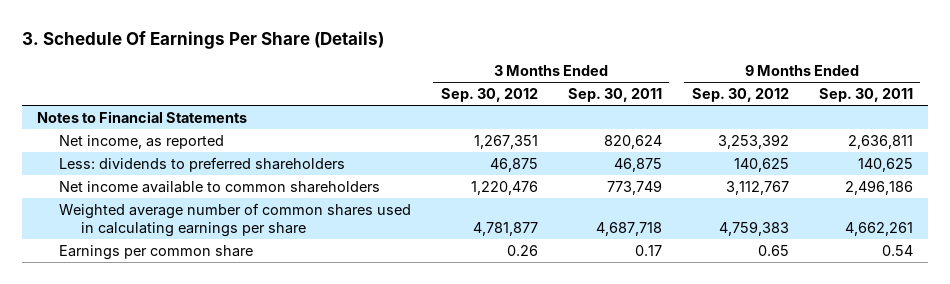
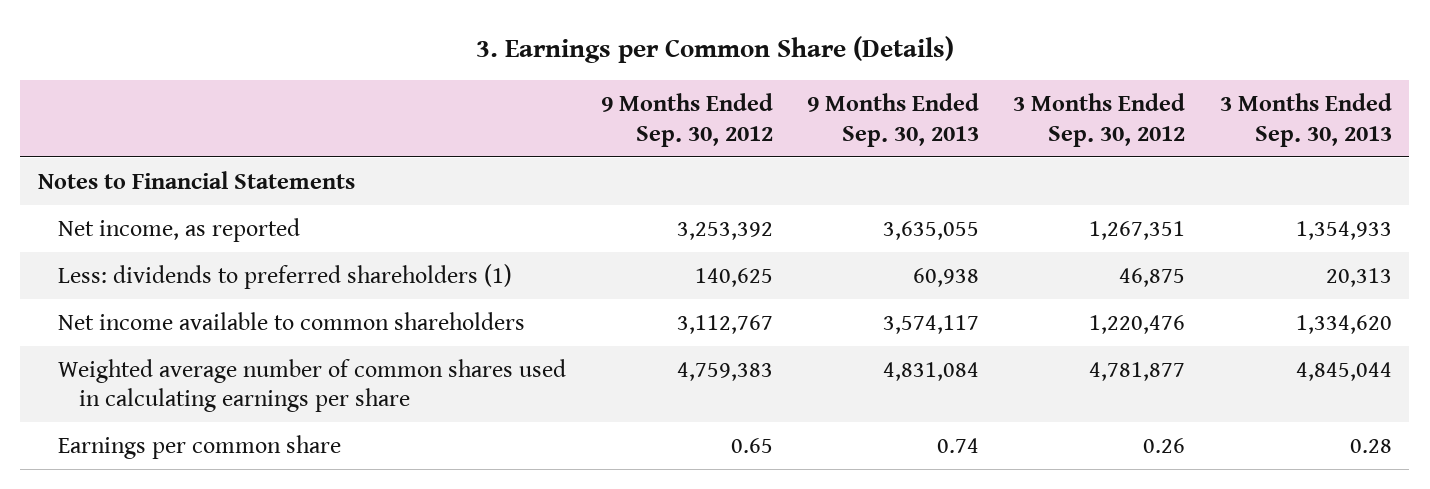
- 3. Schedule Of Earnings Per Share (Details)
+ 3. Earnings per Common Share (Details)
- | 3 Months Ended Sep. 30, 2012 | 3 Months Ended Sep. 30, 2011 | 9 Months Ended Sep. 30, 2012 | 9 Months Ended Sep. 30, 2011
+ | 9 Months Ended Sep. 30, 2012 | 9 Months Ended Sep. 30, 2013 | 3 Months Ended Sep. 30, 2012 | 3 Months Ended Sep. 30, 2013
- Less: dividends to preferred shareholders | 46,875 | 46,875 | 140,625 | 140,625
+ Less: dividends to preferred shareholders (1) | 140,625 | 60,938 | 46,875 | 20,313

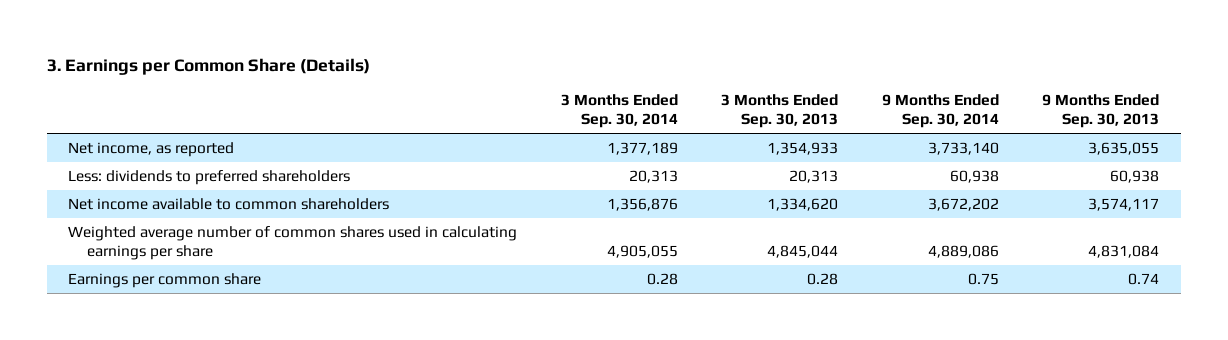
- | 9 Months Ended Sep. 30, 2012 | 9 Months Ended Sep. 30, 2013 | 3 Months Ended Sep. 30, 2012 | 3 Months Ended Sep. 30, 2013
+ | 3 Months Ended Sep. 30, 2014 | 3 Months Ended Sep. 30, 2013 | 9 Months Ended Sep. 30, 2014 | 9 Months Ended Sep. 30, 2013
- Notes to Financial Statements
- Less: dividends to preferred shareholders (1) | 140,625 | 60,938 | 46,875 | 20,313
+ Less: dividends to preferred shareholders | 20,313 | 20,313 | 60,938 | 60,938

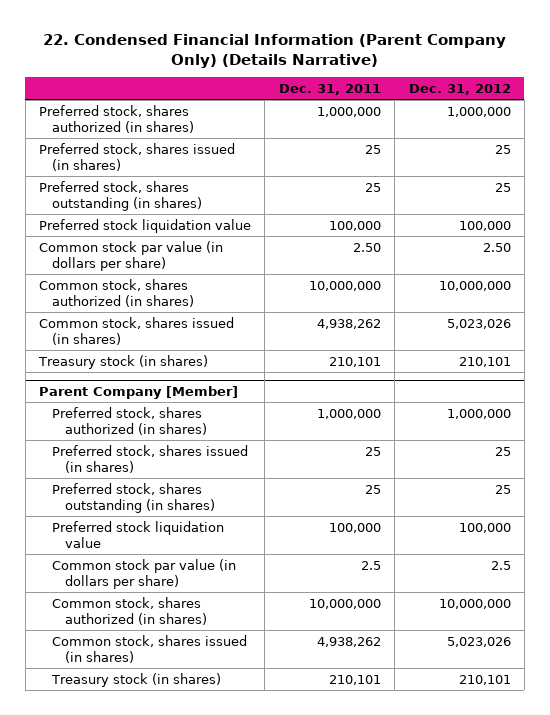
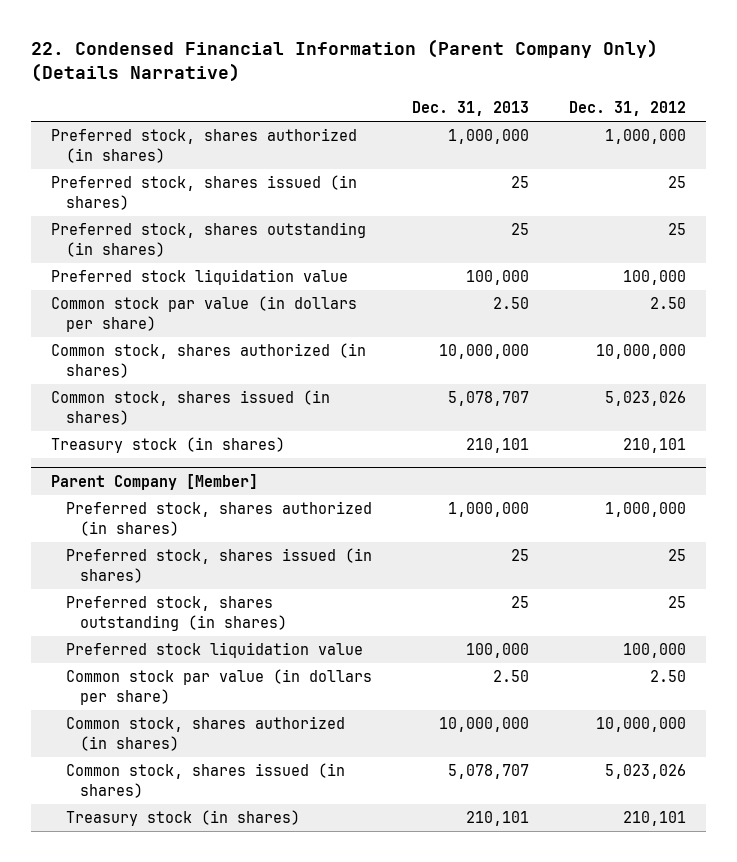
- | Dec. 31, 2011 | Dec. 31, 2012
+ | Dec. 31, 2013 | Dec. 31, 2012
@ Parent Company [Member]
- Common stock par value (in dollars per share) | 2.5 | 2.5
+ Common stock par value (in dollars per share) | 2.50 | 2.50

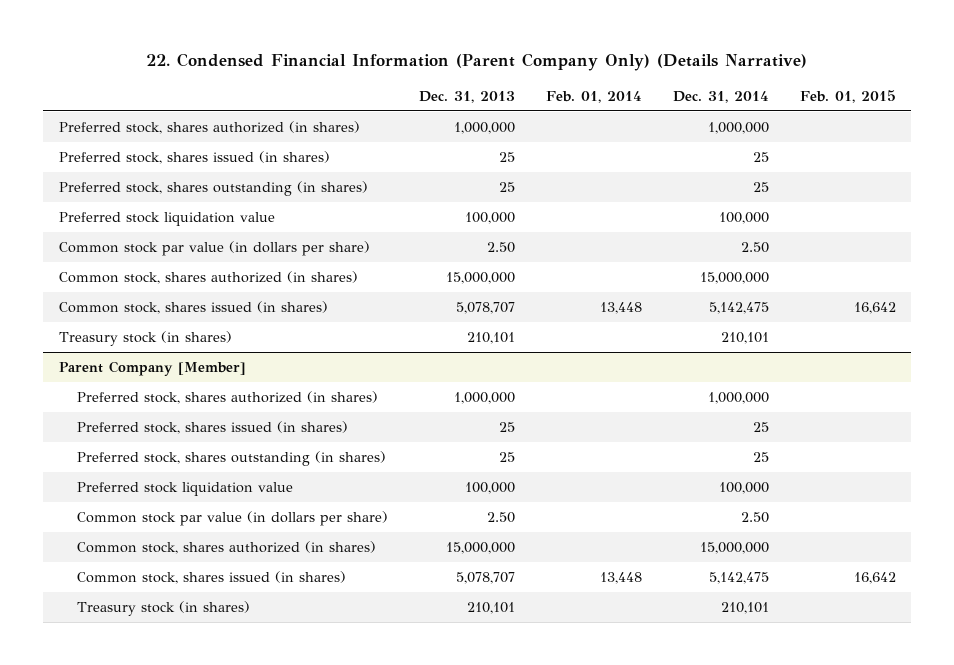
- | Dec. 31, 2013 | Dec. 31, 2012
+ | Dec. 31, 2013 | Feb. 01, 2014 | Dec. 31, 2014 | Feb. 01, 2015
- Common stock, shares authorized (in shares) | 10,000,000 | 10,000,000
+ Common stock, shares authorized (in shares) | 15,000,000 | | 15,000,000 |
@ Parent Company [Member]
- Common stock, shares authorized (in shares) | 10,000,000 | 10,000,000
+ Common stock, shares authorized (in shares) | 15,000,000 | | 15,000,000 |

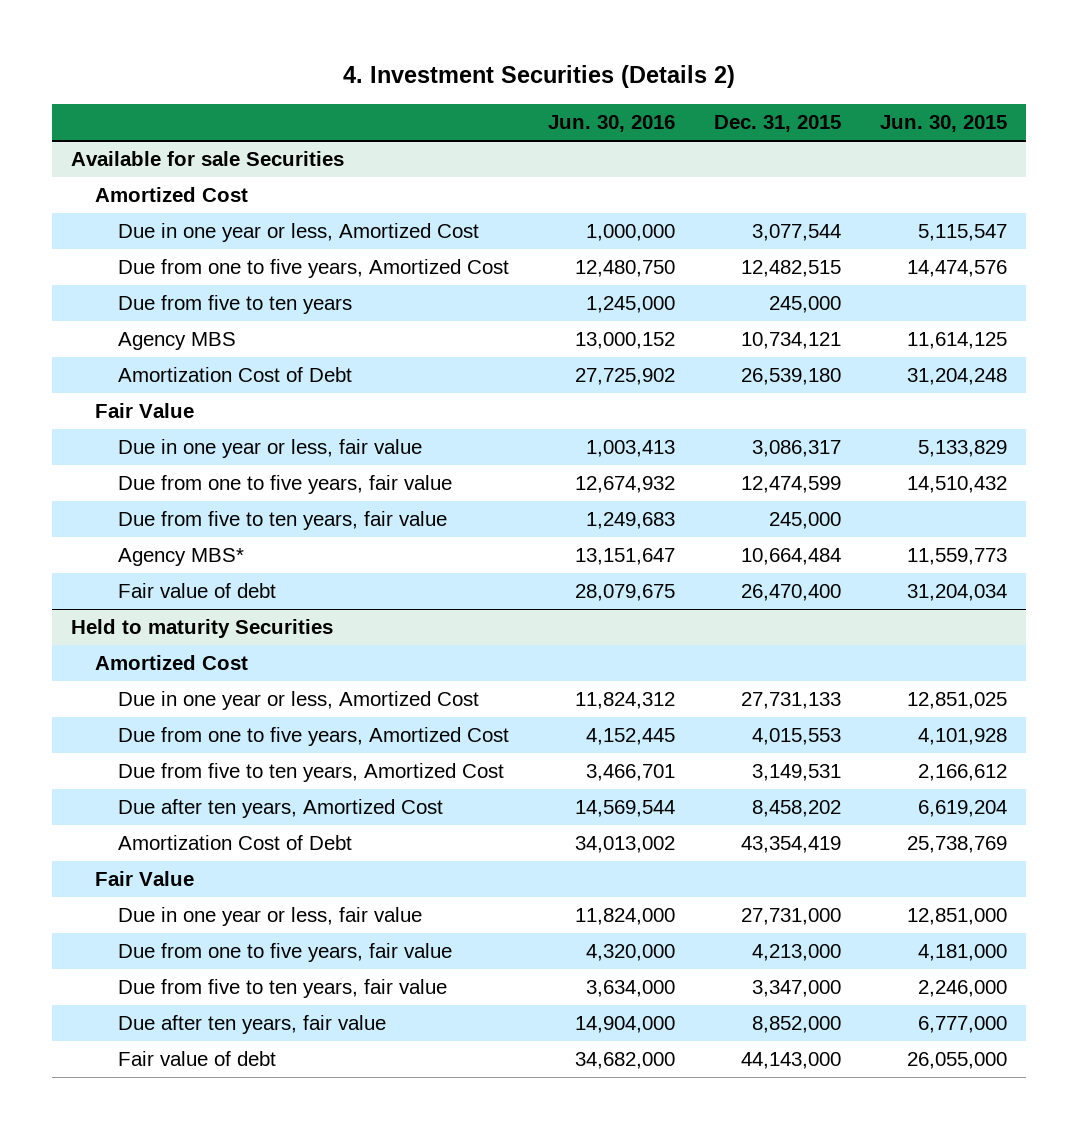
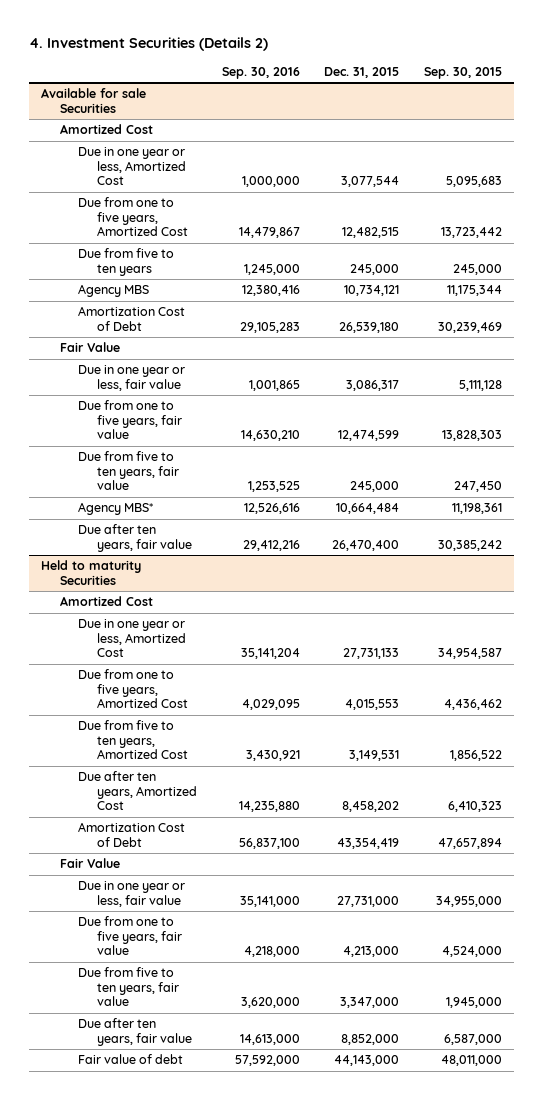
- | Jun. 30, 2016 | Dec. 31, 2015 | Jun. 30, 2015
+ | Sep. 30, 2016 | Dec. 31, 2015 | Sep. 30, 2015
@ Available for sale Securities
- Fair value of debt | 28,079,675 | 26,470,400 | 31,204,034
+ Due after ten years, fair value | 29,412,216 | 26,470,400 | 30,385,242

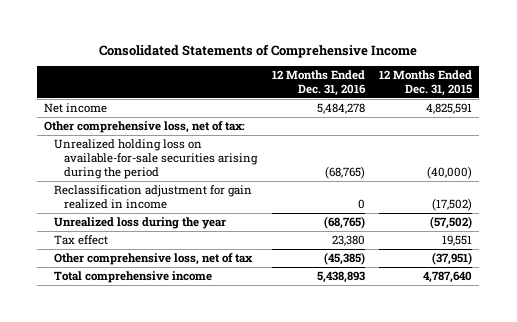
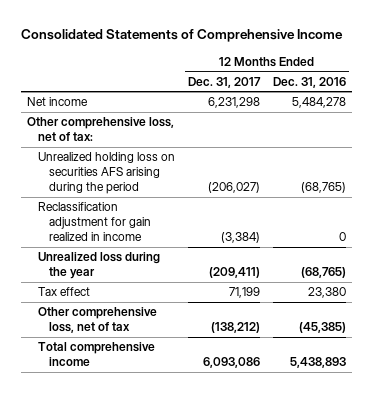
- | 12 Months Ended Dec. 31, 2016 | 12 Months Ended Dec. 31, 2015
+ | 12 Months Ended Dec. 31, 2017 | 12 Months Ended Dec. 31, 2016
- Unrealized holding loss on available-for-sale securities arising during the period | (68,765) | (40,000)
+ Unrealized holding loss on securities AFS arising during the period | (206,027) | (68,765)

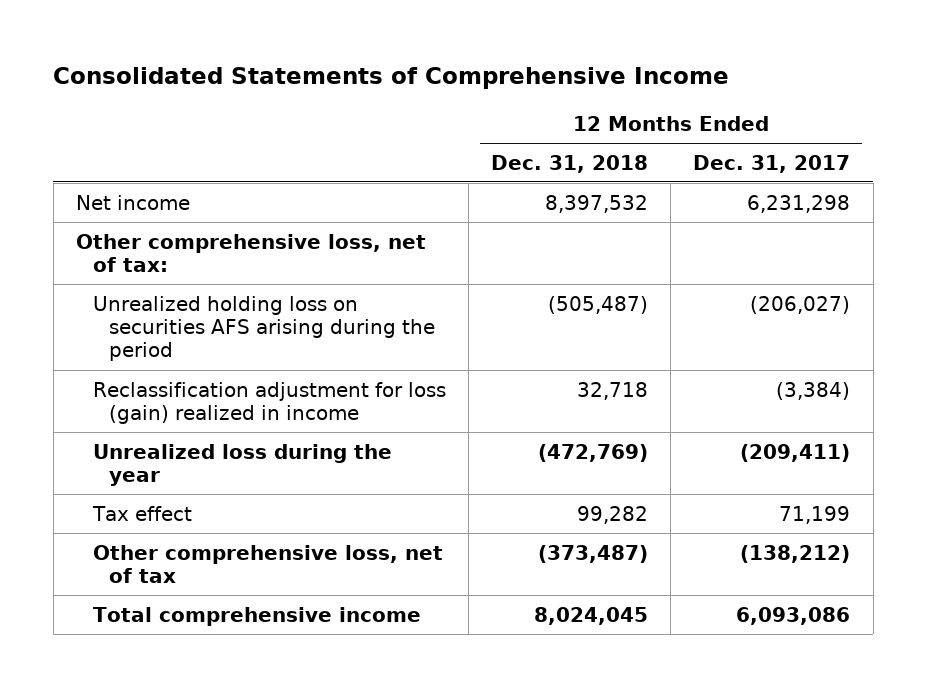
- | 12 Months Ended Dec. 31, 2017 | 12 Months Ended Dec. 31, 2016
+ | 12 Months Ended Dec. 31, 2018 | 12 Months Ended Dec. 31, 2017
- Reclassification adjustment for gain realized in income | (3,384) | 0
+ Reclassification adjustment for loss (gain) realized in income | 32,718 | (3,384)

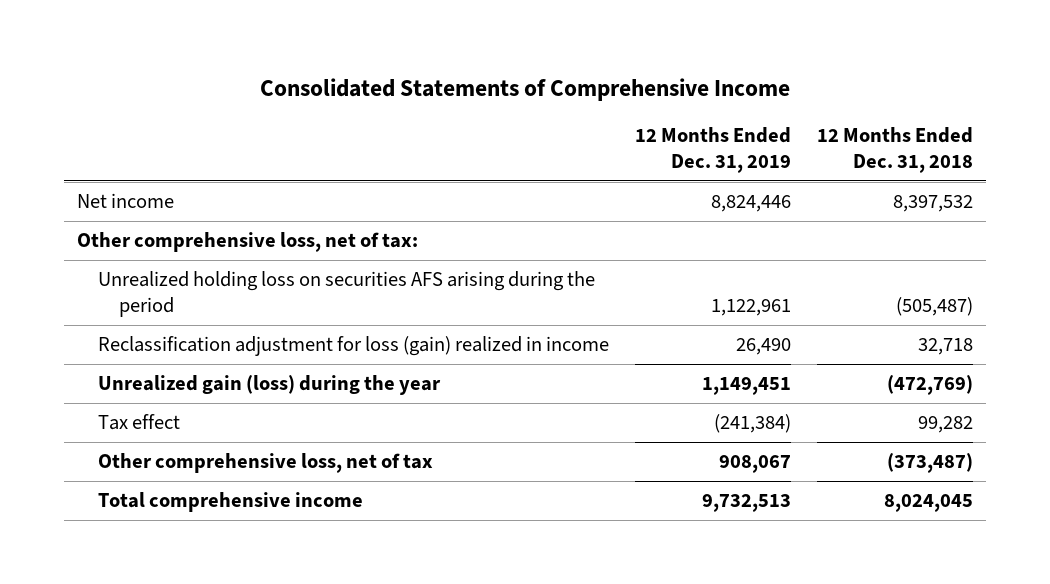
- | 12 Months Ended Dec. 31, 2018 | 12 Months Ended Dec. 31, 2017
+ | 12 Months Ended Dec. 31, 2019 | 12 Months Ended Dec. 31, 2018
- Unrealized loss during the year | (472,769) | (209,411)
+ Unrealized gain (loss) during the year | 1,149,451 | (472,769)

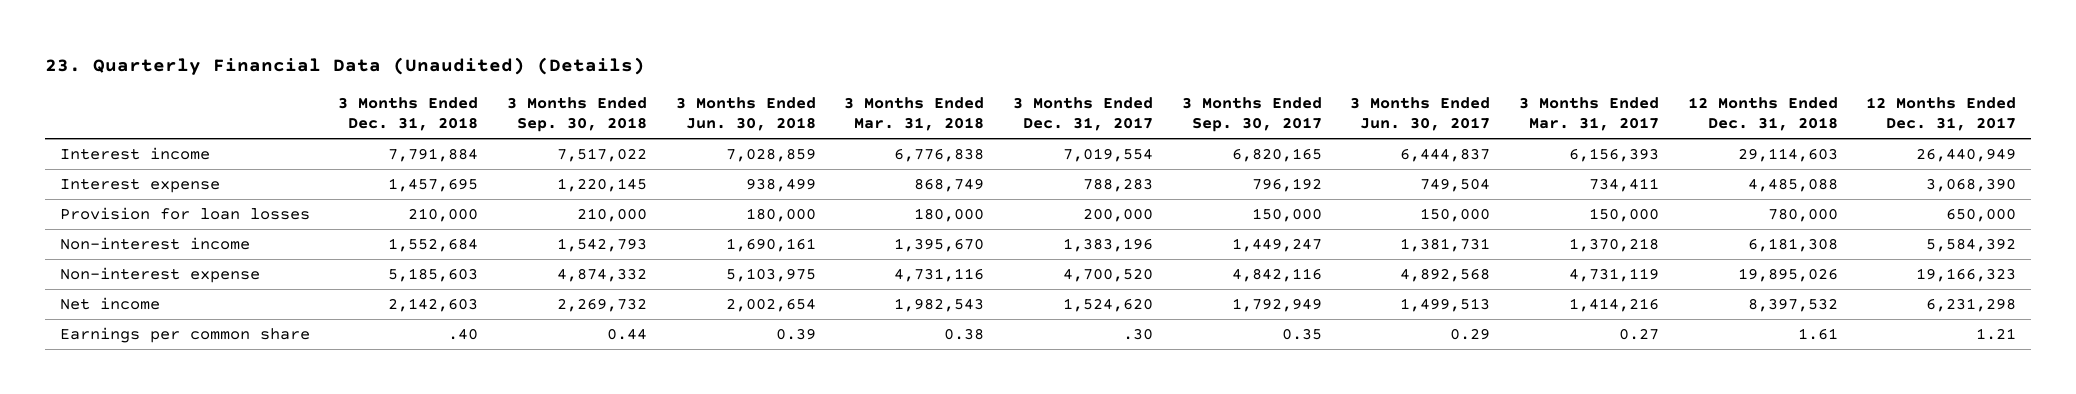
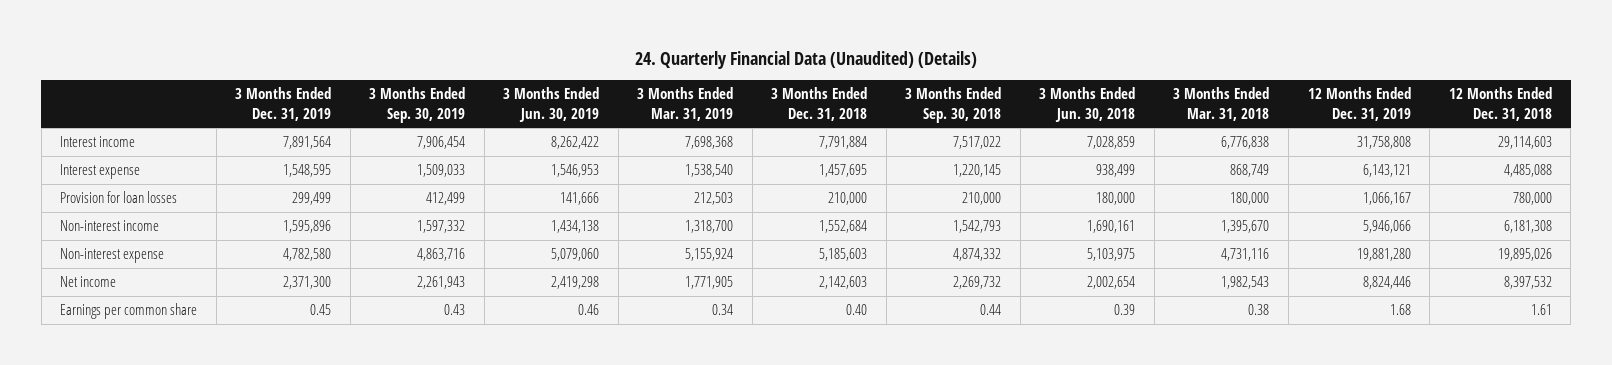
- 23. Quarterly Financial Data (Unaudited) (Details)
+ 24. Quarterly Financial Data (Unaudited) (Details)
- | 3 Months Ended Dec. 31, 2018 | 3 Months Ended Sep. 30, 2018 | 3 Months Ended Jun. 30, 2018 | 3 Months Ended Mar. 31, 2018 | 3 Months Ended Dec. 31, 2017 | 3 Months Ended Sep. 30, 2017 | 3 Months Ended Jun. 30, 2017 | 3 Months Ended Mar. 31, 2017 | 12 Months Ended Dec. 31, 2018 | 12 Months Ended Dec. 31, 2017
+ | 3 Months Ended Dec. 31, 2019 | 3 Months Ended Sep. 30, 2019 | 3 Months Ended Jun. 30, 2019 | 3 Months Ended Mar. 31, 2019 | 3 Months Ended Dec. 31, 2018 | 3 Months Ended Sep. 30, 2018 | 3 Months Ended Jun. 30, 2018 | 3 Months Ended Mar. 31, 2018 | 12 Months Ended Dec. 31, 2019 | 12 Months Ended Dec. 31, 2018
- Earnings per common share | .40 | 0.44 | 0.39 | 0.38 | .30 | 0.35 | 0.29 | 0.27 | 1.61 | 1.21
+ Earnings per common share | 0.45 | 0.43 | 0.46 | 0.34 | 0.40 | 0.44 | 0.39 | 0.38 | 1.68 | 1.61

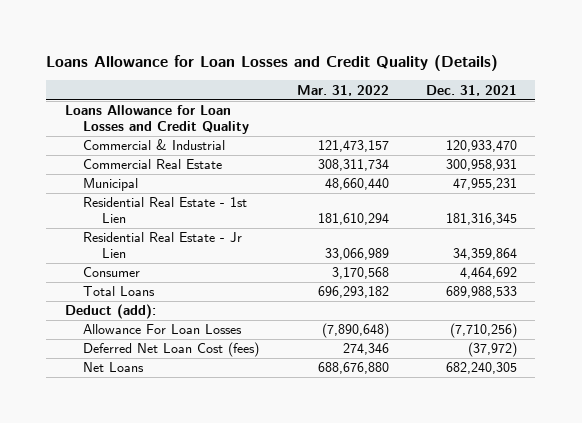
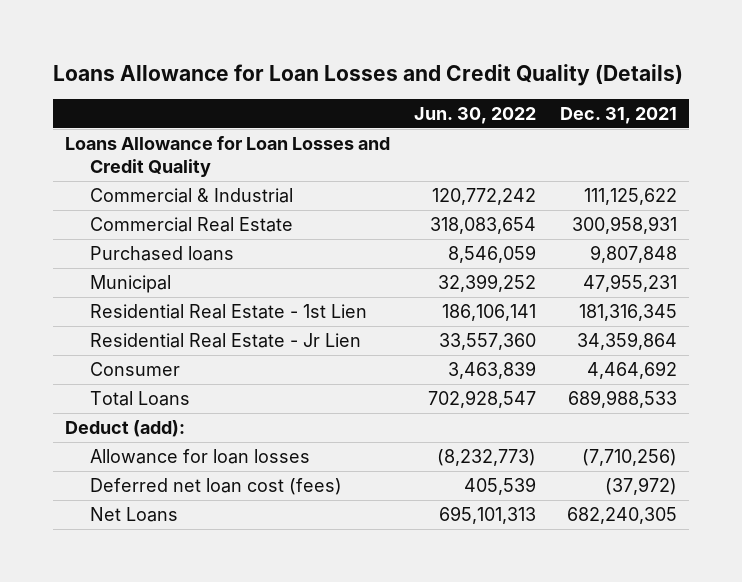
- | Mar. 31, 2022 | Dec. 31, 2021
+ | Jun. 30, 2022 | Dec. 31, 2021
- Commercial & Industrial | 121,473,157 | 120,933,470
+ Commercial & Industrial | 120,772,242 | 111,125,622
+ Purchased loans | 8,546,059 | 9,807,848
- Allowance For Loan Losses | (7,890,648) | (7,710,256)
- Deferred Net Loan Cost (fees) | 274,346 | (37,972)
+ Allowance for loan losses | (8,232,773) | (7,710,256)
+ Deferred net loan cost (fees) | 405,539 | (37,972)

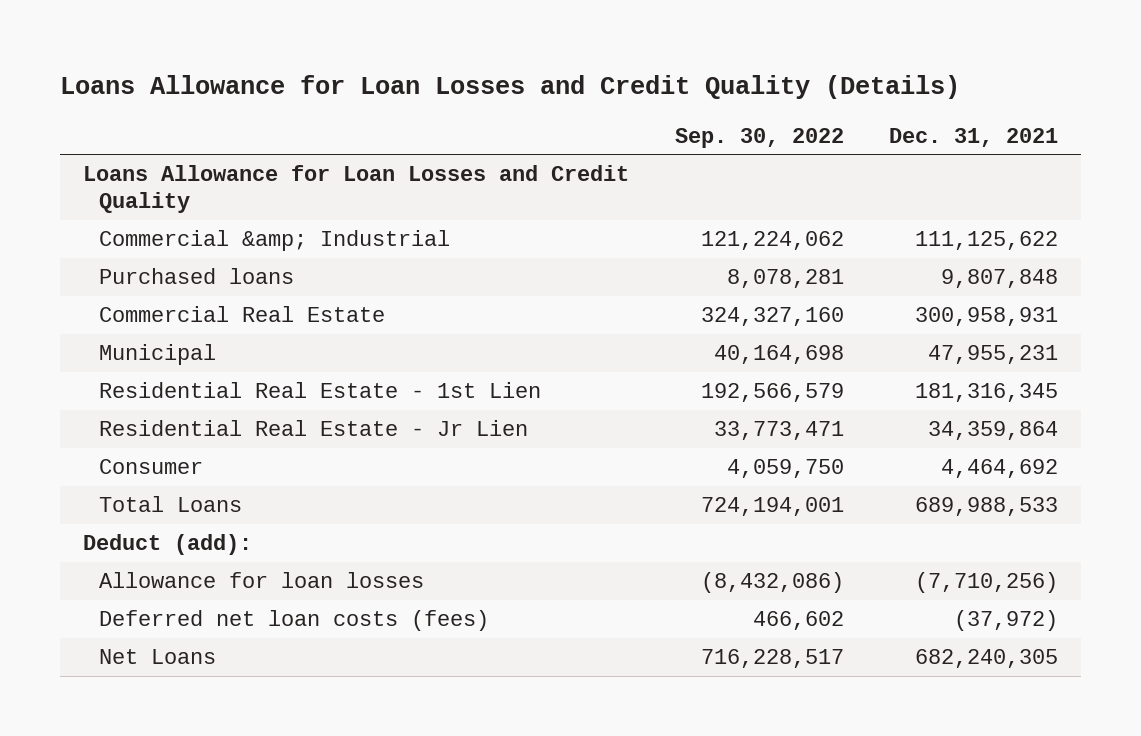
- | Jun. 30, 2022 | Dec. 31, 2021
+ | Sep. 30, 2022 | Dec. 31, 2021
- Commercial & Industrial | 120,772,242 | 111,125,622
+ Commercial &amp; Industrial | 121,224,062 | 111,125,622
moved down: Commercial Real Estate | 324,327,160 | 300,958,931
- Deferred net loan cost (fees) | 405,539 | (37,972)
+ Deferred net loan costs (fees) | 466,602 | (37,972)

